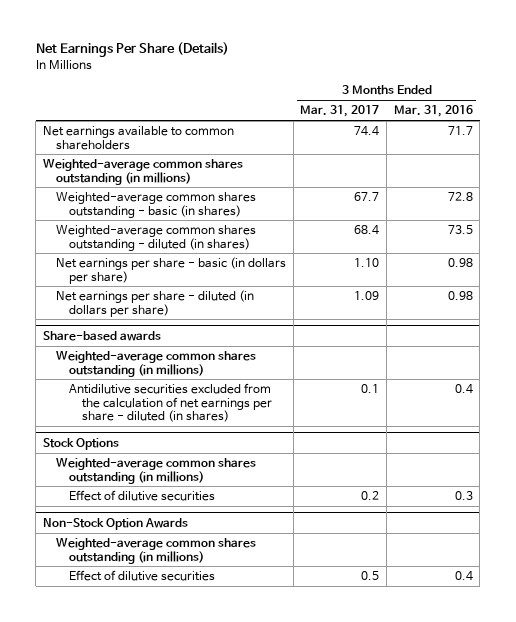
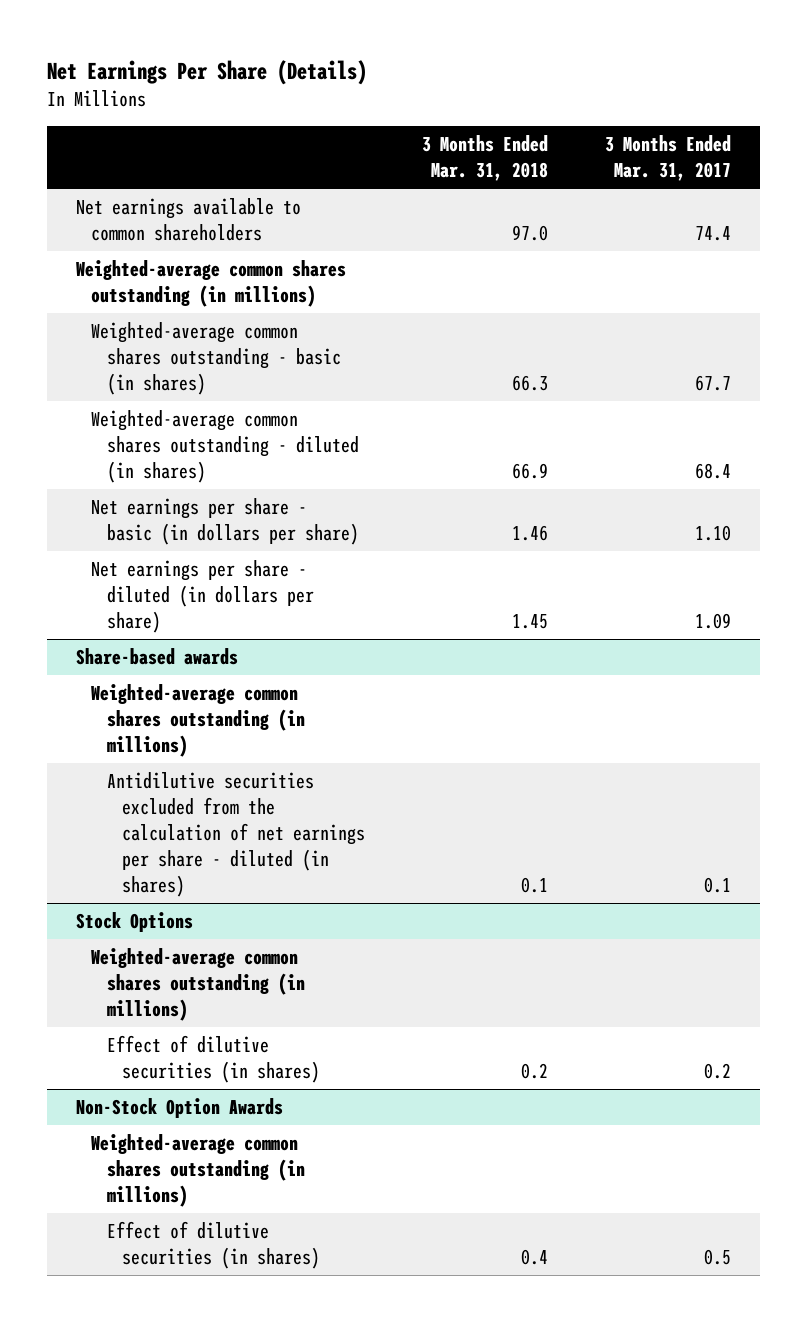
- | 3 Months Ended Mar. 31, 2017 | 3 Months Ended Mar. 31, 2016
+ | 3 Months Ended Mar. 31, 2018 | 3 Months Ended Mar. 31, 2017
@ Stock Options
- Effect of dilutive securities | 0.2 | 0.3
+ Effect of dilutive securities (in shares) | 0.2 | 0.2
@ Non-Stock Option Awards
- Effect of dilutive securities | 0.5 | 0.4
+ Effect of dilutive securities (in shares) | 0.4 | 0.5

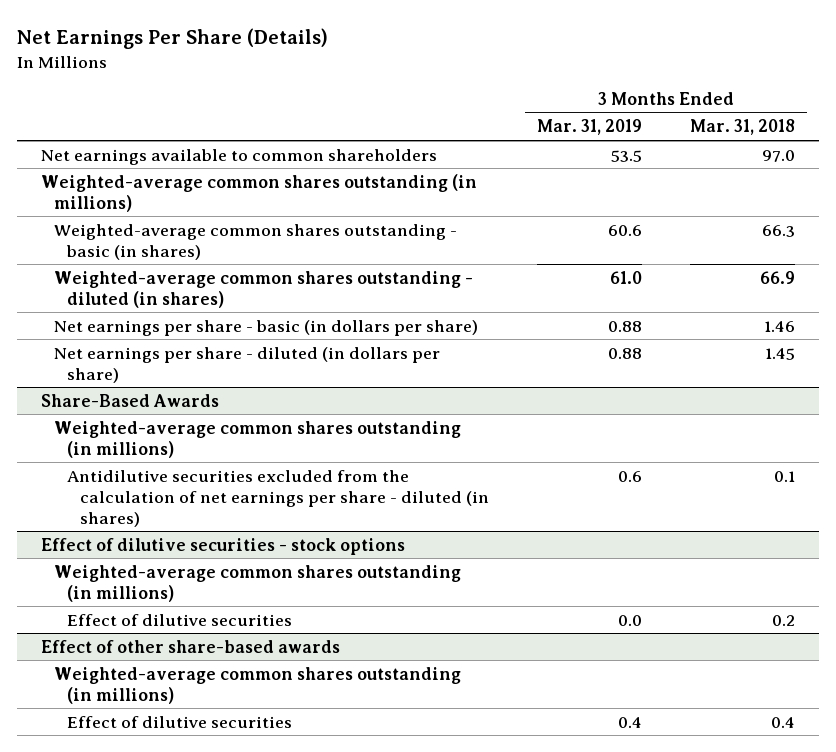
- | 3 Months Ended Mar. 31, 2018 | 3 Months Ended Mar. 31, 2017
+ | 3 Months Ended Mar. 31, 2019 | 3 Months Ended Mar. 31, 2018
- Share-based awards
+ Share-Based Awards
- Stock Options
+ Effect of dilutive securities - stock options
- Effect of dilutive securities (in shares) | 0.2 | 0.2
- Non-Stock Option Awards
+ Effect of dilutive securities | 0.0 | 0.2
+ Effect of other share-based awards
- Effect of dilutive securities (in shares) | 0.4 | 0.5
+ Effect of dilutive securities | 0.4 | 0.4

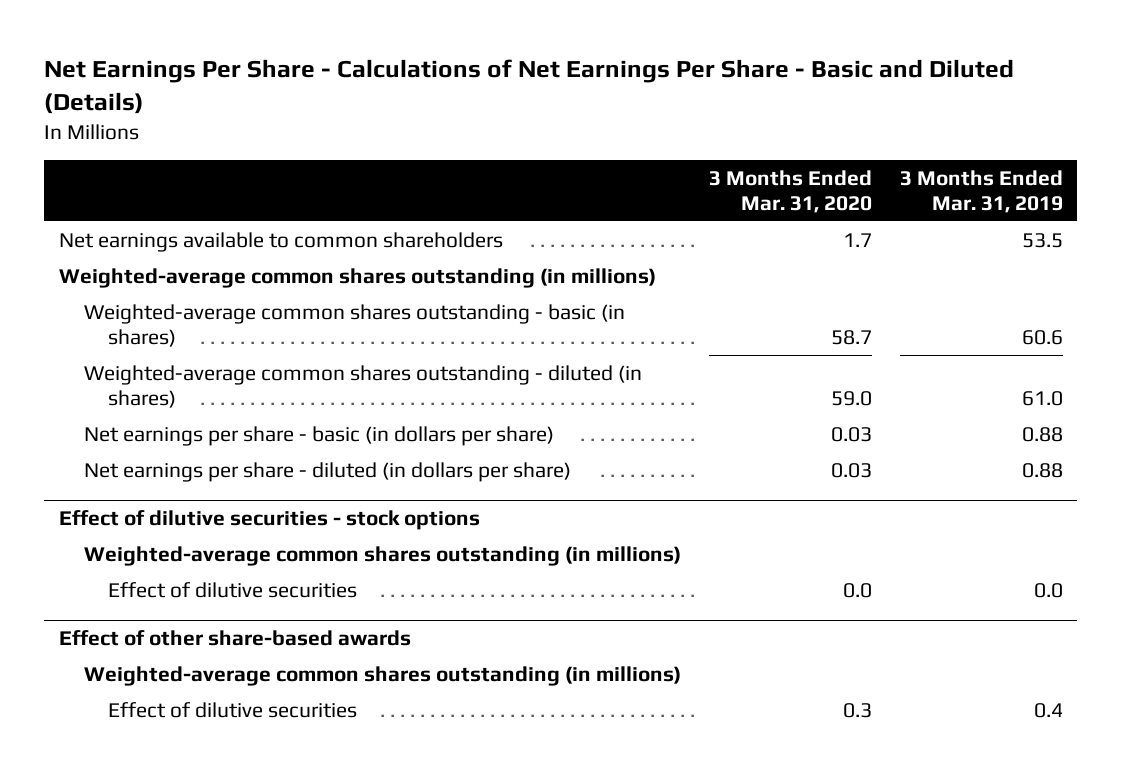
- Net Earnings Per Share (Details)
+ Net Earnings Per Share - Calculations of Net Earnings Per Share - Basic and Diluted (Details)
- | 3 Months Ended Mar. 31, 2019 | 3 Months Ended Mar. 31, 2018
+ | 3 Months Ended Mar. 31, 2020 | 3 Months Ended Mar. 31, 2019
- Share-Based Awards
- Weighted-average common shares outstanding (in millions)
- Antidilutive securities excluded from the calculation of net earnings per share - diluted (in shares) | 0.6 | 0.1

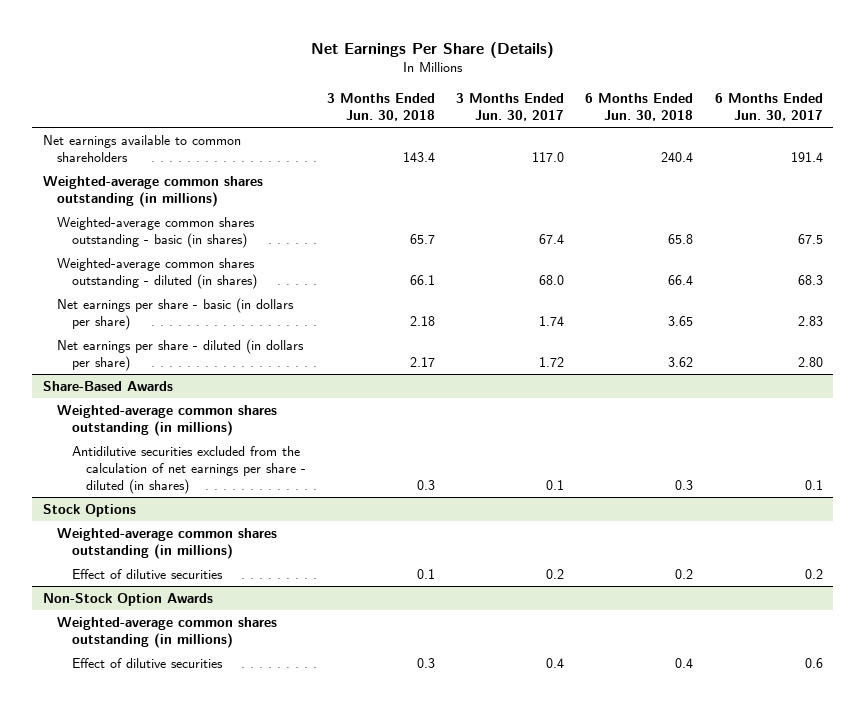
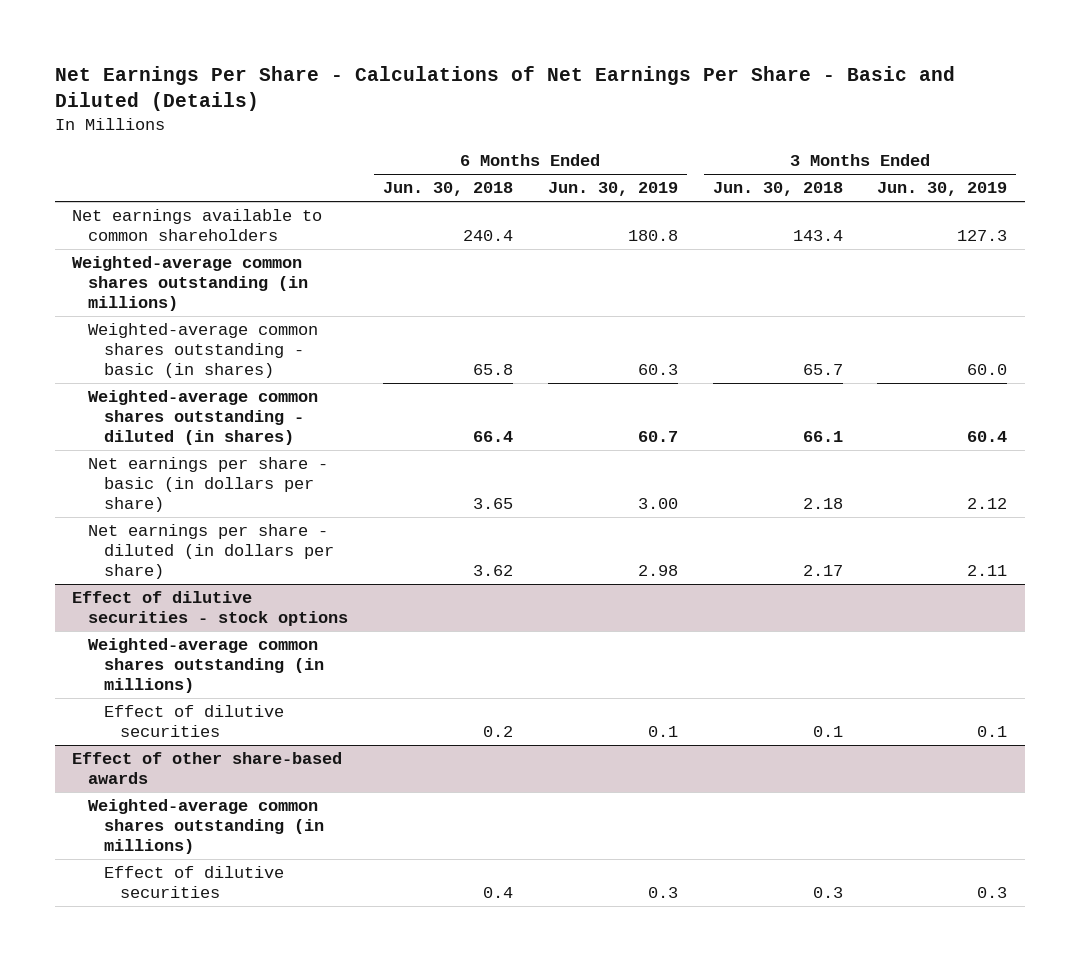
- Net Earnings Per Share (Details)
+ Net Earnings Per Share - Calculations of Net Earnings Per Share - Basic and Diluted (Details)
- | 3 Months Ended Jun. 30, 2018 | 3 Months Ended Jun. 30, 2017 | 6 Months Ended Jun. 30, 2018 | 6 Months Ended Jun. 30, 2017
+ | 6 Months Ended Jun. 30, 2018 | 6 Months Ended Jun. 30, 2019 | 3 Months Ended Jun. 30, 2018 | 3 Months Ended Jun. 30, 2019
- Share-Based Awards
- Weighted-average common shares outstanding (in millions)
- Antidilutive securities excluded from the calculation of net earnings per share - diluted (in shares) | 0.3 | 0.1 | 0.3 | 0.1
- Stock Options
+ Effect of dilutive securities - stock options
- Non-Stock Option Awards
+ Effect of other share-based awards

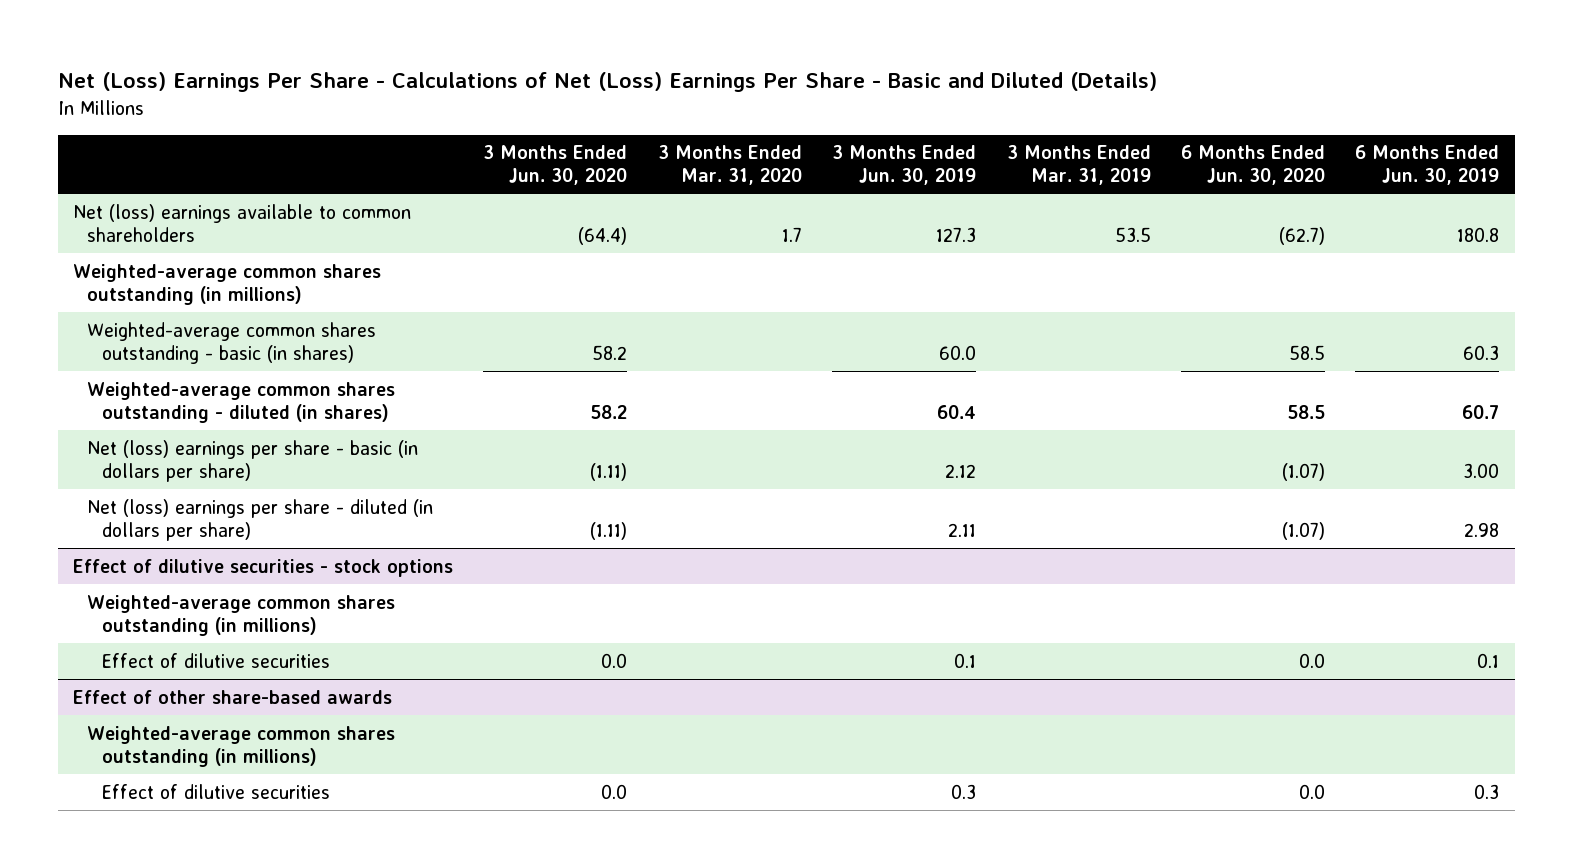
- Net Earnings Per Share - Calculations of Net Earnings Per Share - Basic and Diluted (Details)
+ Net (Loss) Earnings Per Share - Calculations of Net (Loss) Earnings Per Share - Basic and Diluted (Details)
- | 6 Months Ended Jun. 30, 2018 | 6 Months Ended Jun. 30, 2019 | 3 Months Ended Jun. 30, 2018 | 3 Months Ended Jun. 30, 2019
+ | 3 Months Ended Jun. 30, 2020 | 3 Months Ended Mar. 31, 2020 | 3 Months Ended Jun. 30, 2019 | 3 Months Ended Mar. 31, 2019 | 6 Months Ended Jun. 30, 2020 | 6 Months Ended Jun. 30, 2019
- Net earnings available to common shareholders | 240.4 | 180.8 | 143.4 | 127.3
+ Net (loss) earnings available to common shareholders | (64.4) | 1.7 | 127.3 | 53.5 | (62.7) | 180.8
- Net earnings per share - basic (in dollars per share) | 3.65 | 3.00 | 2.18 | 2.12
- Net earnings per share - diluted (in dollars per share) | 3.62 | 2.98 | 2.17 | 2.11
+ Net (loss) earnings per share - basic (in dollars per share) | (1.11) | | 2.12 | | (1.07) | 3.00
+ Net (loss) earnings per share - diluted (in dollars per share) | (1.11) | | 2.11 | | (1.07) | 2.98

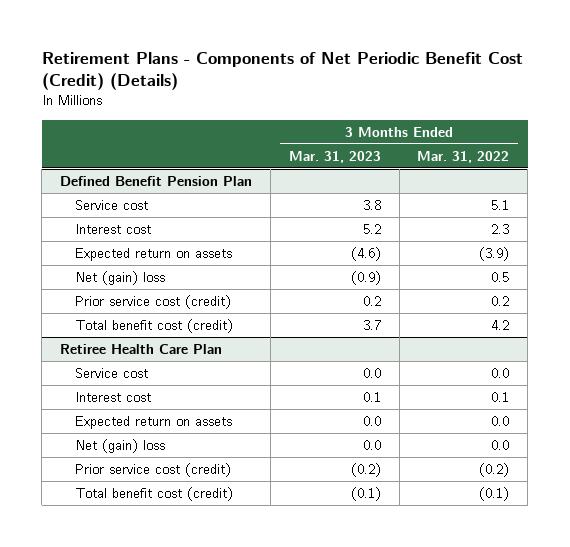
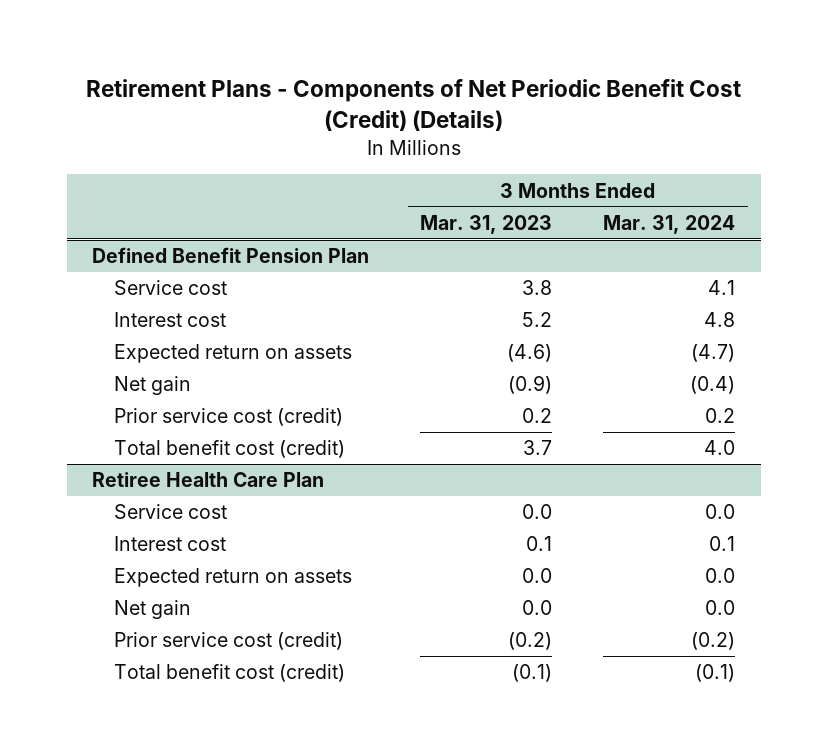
- | 3 Months Ended Mar. 31, 2023 | 3 Months Ended Mar. 31, 2022
+ | 3 Months Ended Mar. 31, 2023 | 3 Months Ended Mar. 31, 2024
@ Defined Benefit Pension Plan
- Net (gain) loss | (0.9) | 0.5
+ Net gain | (0.9) | (0.4)
@ Retiree Health Care Plan
- Net (gain) loss | 0.0 | 0.0
+ Net gain | 0.0 | 0.0

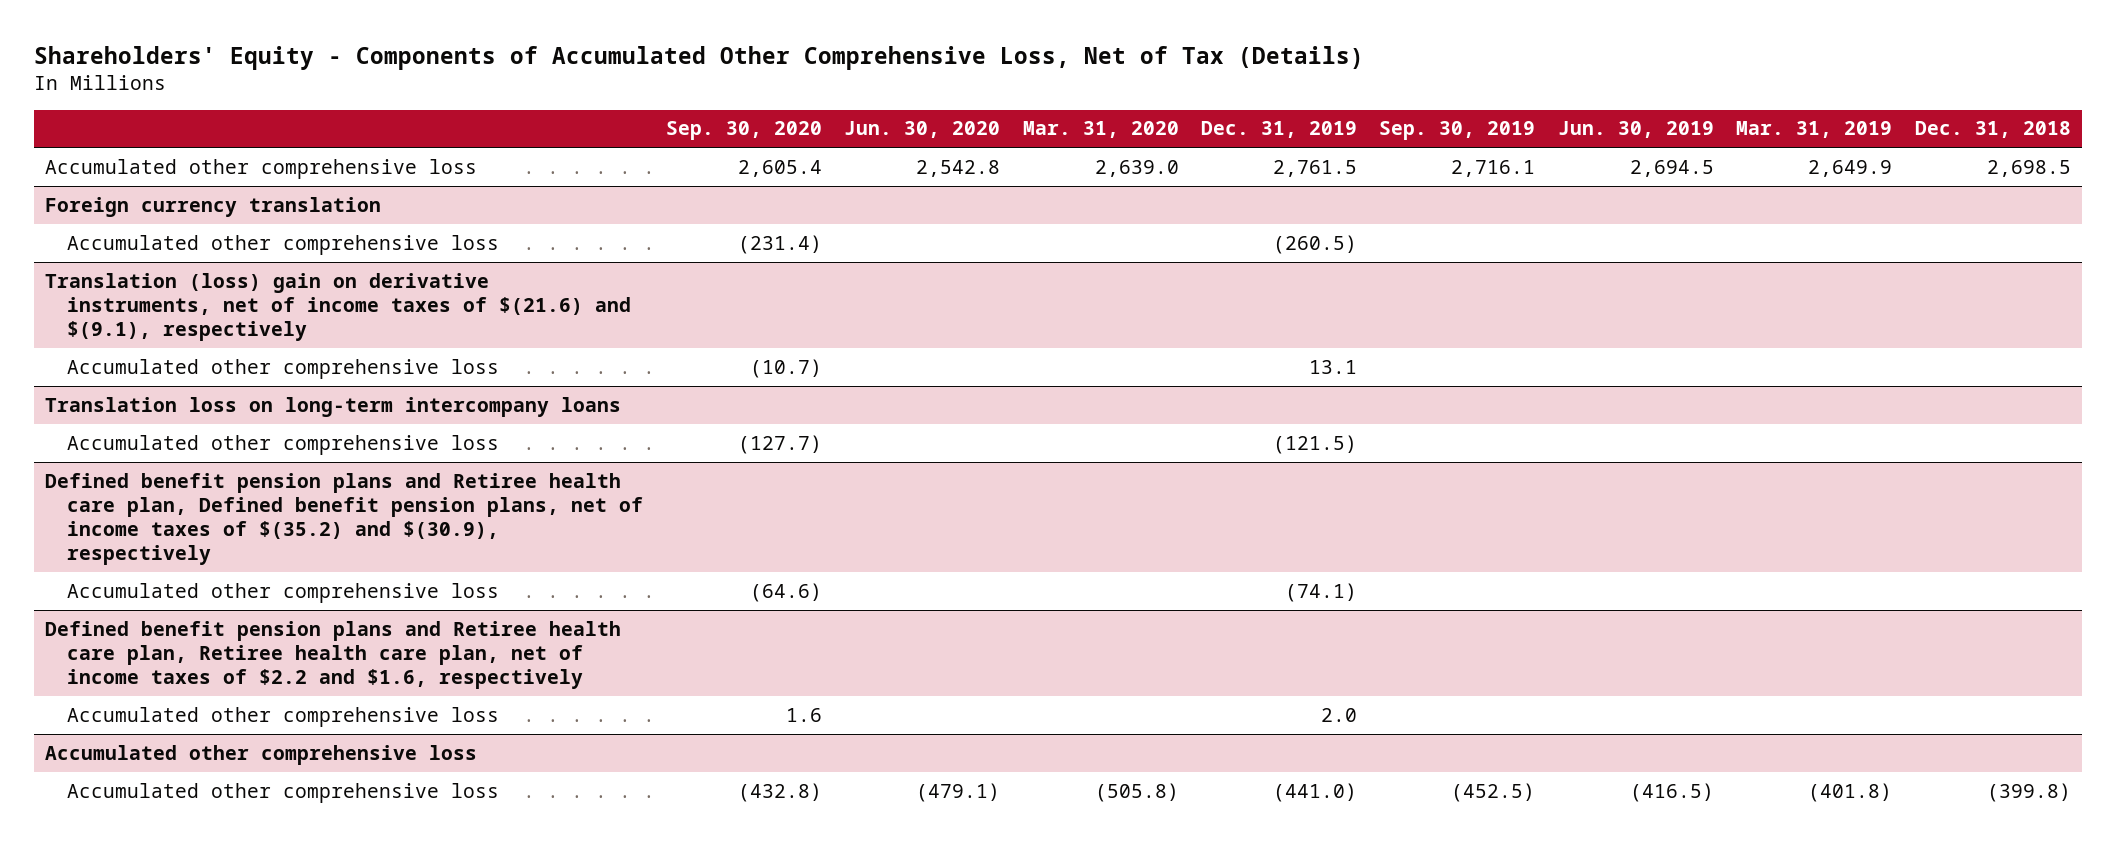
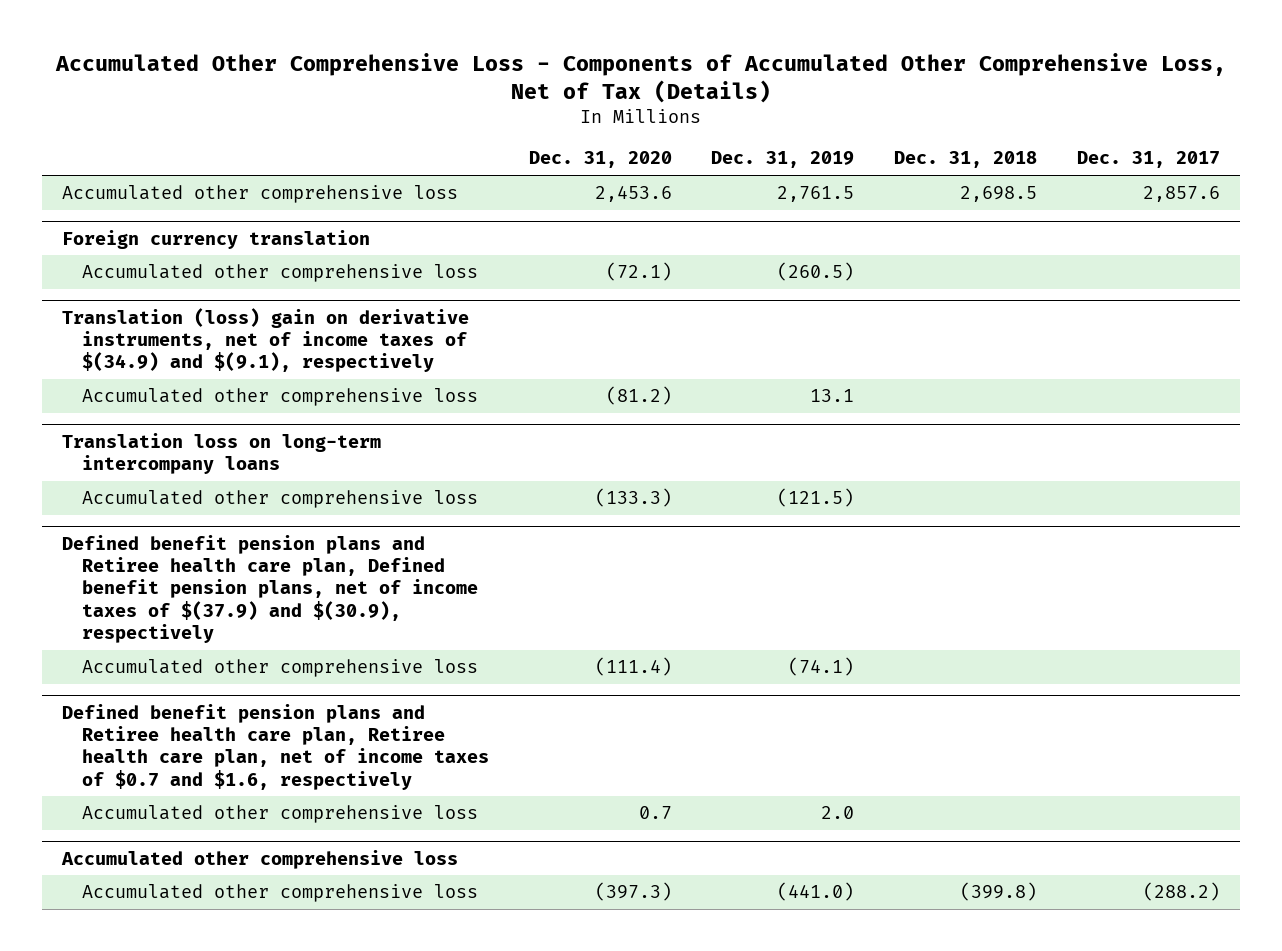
- Shareholders' Equity - Components of Accumulated Other Comprehensive Loss, Net of Tax (Details)
+ Accumulated Other Comprehensive Loss - Components of Accumulated Other Comprehensive Loss, Net of Tax (Details)
- | Sep. 30, 2020 | Jun. 30, 2020 | Mar. 31, 2020 | Dec. 31, 2019 | Sep. 30, 2019 | Jun. 30, 2019 | Mar. 31, 2019 | Dec. 31, 2018
+ | Dec. 31, 2020 | Dec. 31, 2019 | Dec. 31, 2018 | Dec. 31, 2017
- Translation (loss) gain on derivative instruments, net of income taxes of $(21.6) and $(9.1), respectively
+ Translation (loss) gain on derivative instruments, net of income taxes of $(34.9) and $(9.1), respectively
- Defined benefit pension plans and Retiree health care plan, Defined benefit pension plans, net of income taxes of $(35.2) and $(30.9), respectively
+ Defined benefit pension plans and Retiree health care plan, Defined benefit pension plans, net of income taxes of $(37.9) and $(30.9), respectively
- Defined benefit pension plans and Retiree health care plan, Retiree health care plan, net of income taxes of $2.2 and $1.6, respectively
+ Defined benefit pension plans and Retiree health care plan, Retiree health care plan, net of income taxes of $0.7 and $1.6, respectively

